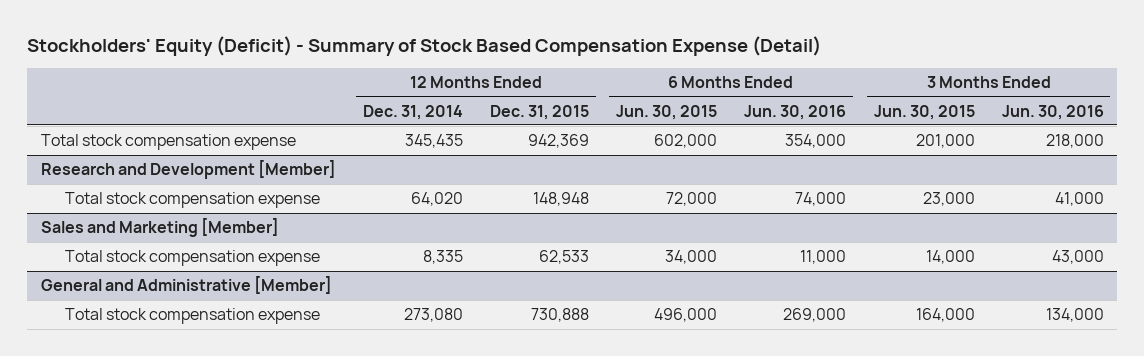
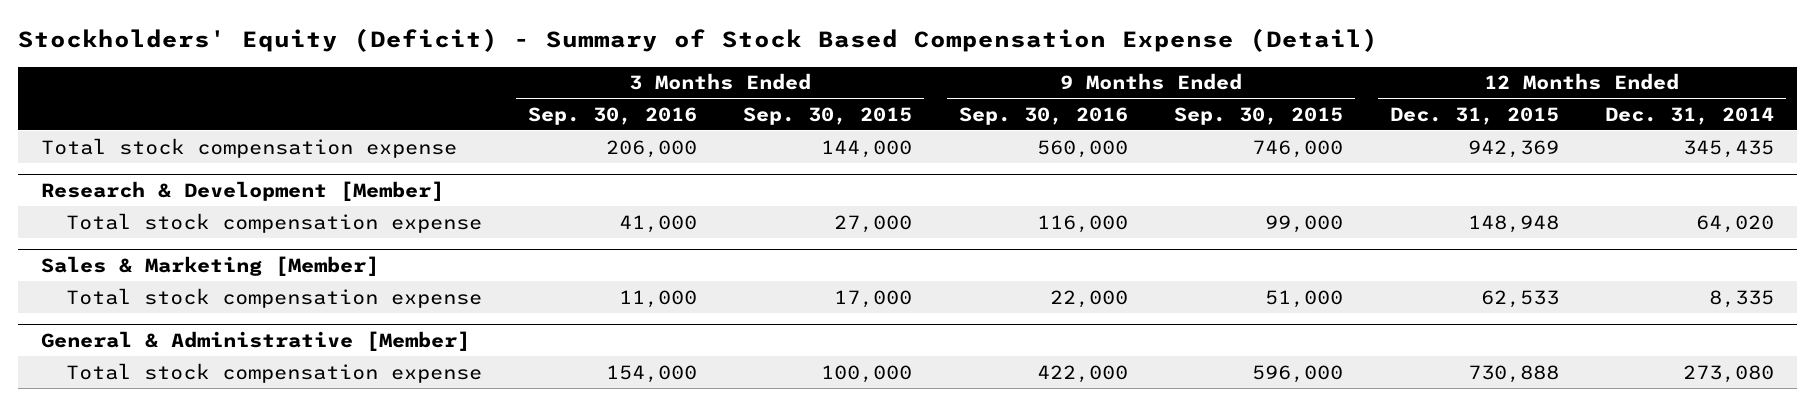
- | 12 Months Ended Dec. 31, 2014 | 12 Months Ended Dec. 31, 2015 | 6 Months Ended Jun. 30, 2015 | 6 Months Ended Jun. 30, 2016 | 3 Months Ended Jun. 30, 2015 | 3 Months Ended Jun. 30, 2016
+ | 3 Months Ended Sep. 30, 2016 | 3 Months Ended Sep. 30, 2015 | 9 Months Ended Sep. 30, 2016 | 9 Months Ended Sep. 30, 2015 | 12 Months Ended Dec. 31, 2015 | 12 Months Ended Dec. 31, 2014
- Research and Development [Member]
+ Research & Development [Member]
- Sales and Marketing [Member]
+ Sales & Marketing [Member]
- General and Administrative [Member]
+ General & Administrative [Member]

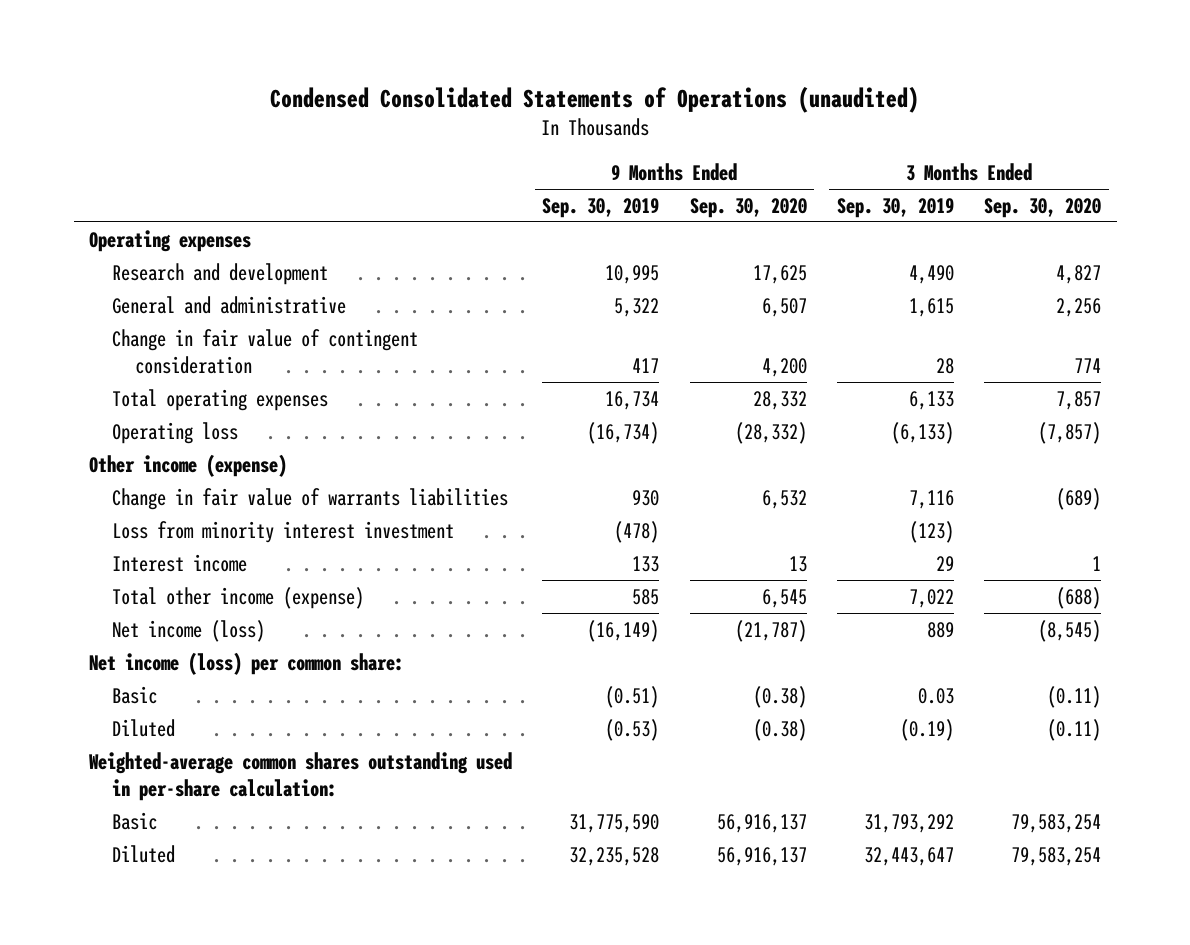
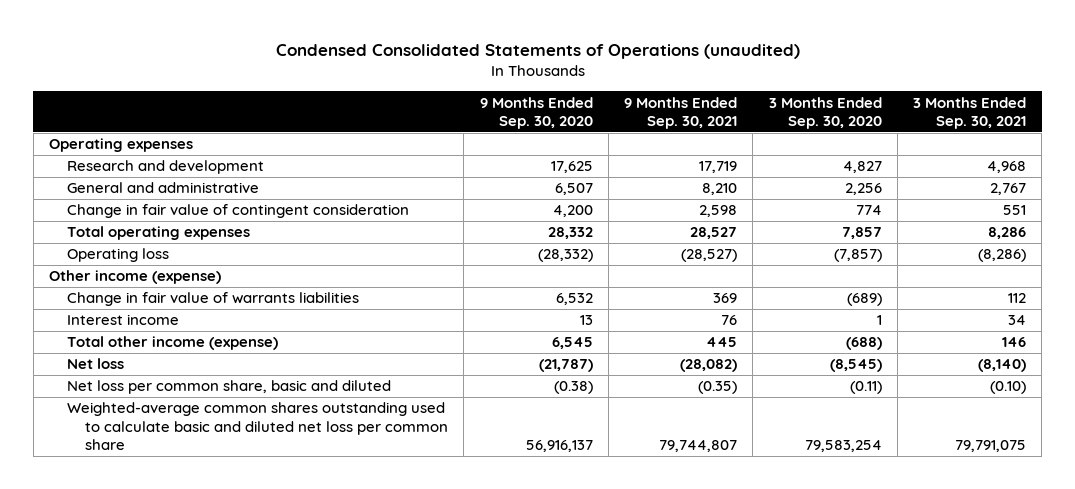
- | 9 Months Ended Sep. 30, 2019 | 9 Months Ended Sep. 30, 2020 | 3 Months Ended Sep. 30, 2019 | 3 Months Ended Sep. 30, 2020
+ | 9 Months Ended Sep. 30, 2020 | 9 Months Ended Sep. 30, 2021 | 3 Months Ended Sep. 30, 2020 | 3 Months Ended Sep. 30, 2021
- Loss from minority interest investment | (478) | | (123) |
- Net income (loss) | (16,149) | (21,787) | 889 | (8,545)
- Net income (loss) per common share:
- Basic | (0.51) | (0.38) | 0.03 | (0.11)
- Diluted | (0.53) | (0.38) | (0.19) | (0.11)
- Weighted-average common shares outstanding used in per-share calculation:
- Basic | 31,775,590 | 56,916,137 | 31,793,292 | 79,583,254
- Diluted | 32,235,528 | 56,916,137 | 32,443,647 | 79,583,254
+ Net loss | (21,787) | (28,082) | (8,545) | (8,140)
+ Net loss per common share, basic and diluted | (0.38) | (0.35) | (0.11) | (0.10)
+ Weighted-average common shares outstanding used to calculate basic and diluted net loss per common share | 56,916,137 | 79,744,807 | 79,583,254 | 79,791,075

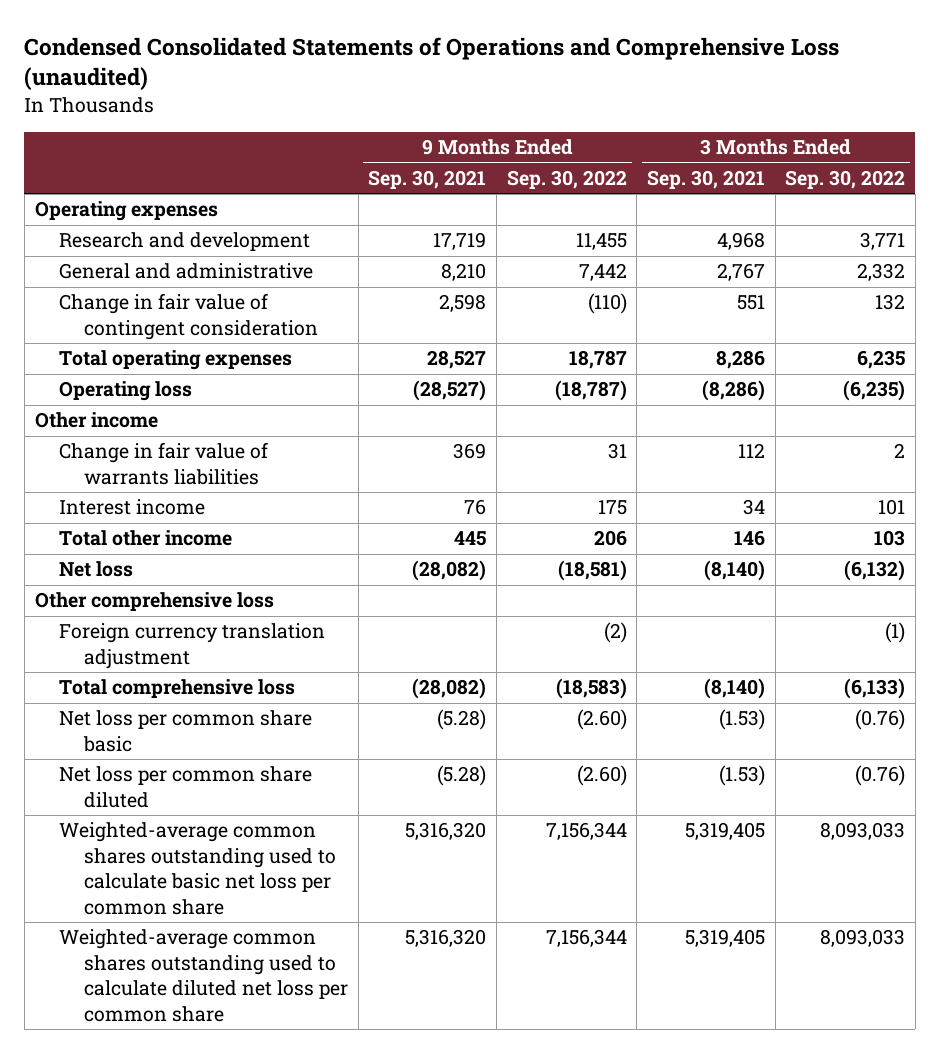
- Condensed Consolidated Statements of Operations (unaudited)
+ Condensed Consolidated Statements of Operations and Comprehensive Loss (unaudited)
- | 9 Months Ended Sep. 30, 2020 | 9 Months Ended Sep. 30, 2021 | 3 Months Ended Sep. 30, 2020 | 3 Months Ended Sep. 30, 2021
+ | 9 Months Ended Sep. 30, 2021 | 9 Months Ended Sep. 30, 2022 | 3 Months Ended Sep. 30, 2021 | 3 Months Ended Sep. 30, 2022
- Other income (expense)
+ Other income
- Total other income (expense) | 6,545 | 445 | (688) | 146
+ Total other income | 445 | 206 | 146 | 103
- Net loss per common share, basic and diluted | (0.38) | (0.35) | (0.11) | (0.10)
- Weighted-average common shares outstanding used to calculate basic and diluted net loss per common share | 56,916,137 | 79,744,807 | 79,583,254 | 79,791,075
+ Other comprehensive loss
+ Foreign currency translation adjustment | | (2) | | (1)
+ Total comprehensive loss | (28,082) | (18,583) | (8,140) | (6,133)
+ Net loss per common share basic | (5.28) | (2.60) | (1.53) | (0.76)
+ Net loss per common share diluted | (5.28) | (2.60) | (1.53) | (0.76)
+ Weighted-average common shares outstanding used to calculate basic net loss per common share | 5,316,320 | 7,156,344 | 5,319,405 | 8,093,033
+ Weighted-average common shares outstanding used to calculate diluted net loss per common share | 5,316,320 | 7,156,344 | 5,319,405 | 8,093,033

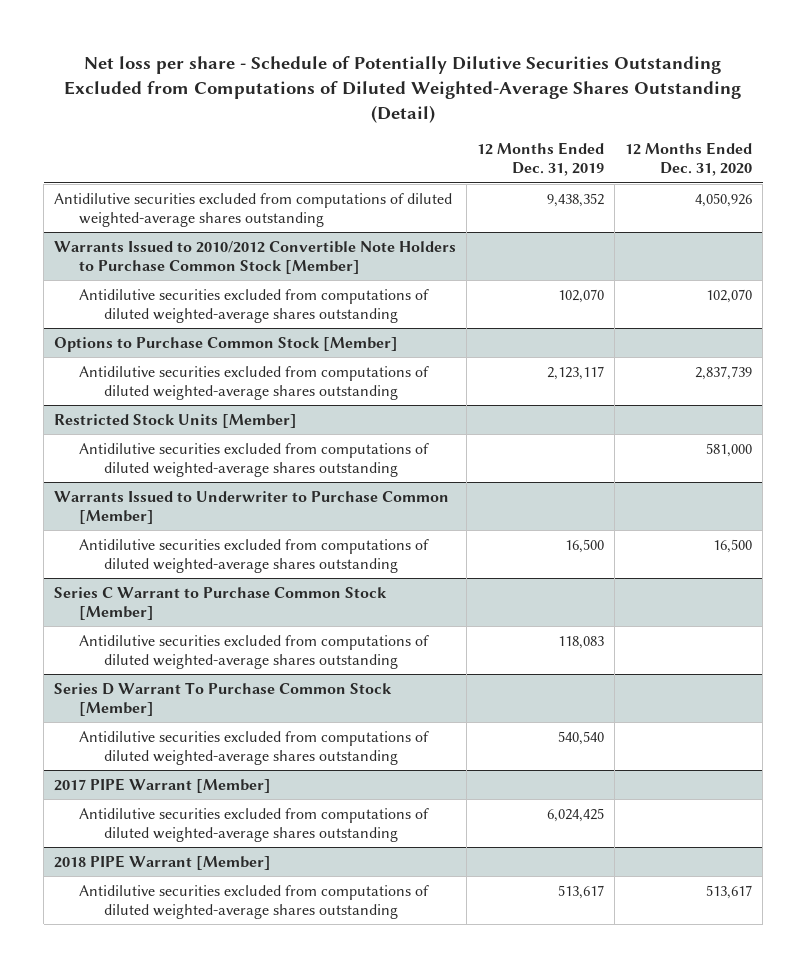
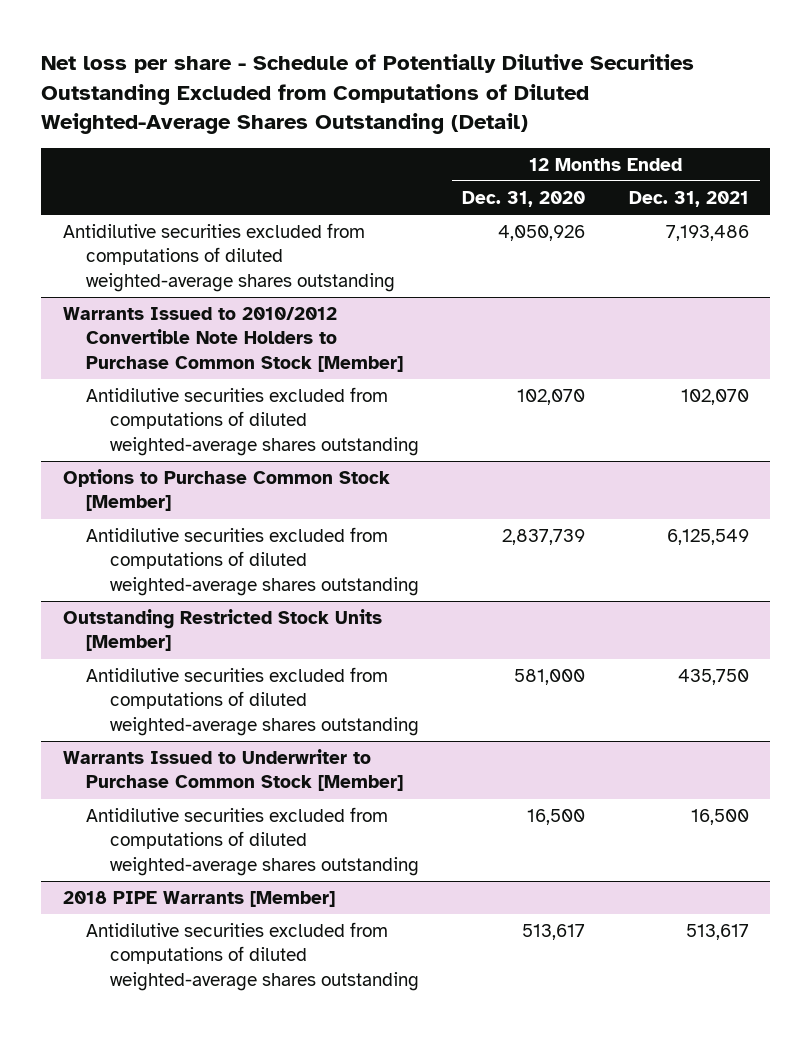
- | 12 Months Ended Dec. 31, 2019 | 12 Months Ended Dec. 31, 2020
+ | 12 Months Ended Dec. 31, 2020 | 12 Months Ended Dec. 31, 2021
- Restricted Stock Units [Member]
+ Outstanding Restricted Stock Units [Member]
- Warrants Issued to Underwriter to Purchase Common [Member]
+ Warrants Issued to Underwriter to Purchase Common Stock [Member]
- Series C Warrant to Purchase Common Stock [Member]
- Antidilutive securities excluded from computations of diluted weighted-average shares outstanding | 118,083 |
- Series D Warrant To Purchase Common Stock [Member]
- Antidilutive securities excluded from computations of diluted weighted-average shares outstanding | 540,540 |
- 2017 PIPE Warrant [Member]
- Antidilutive securities excluded from computations of diluted weighted-average shares outstanding | 6,024,425 |
- 2018 PIPE Warrant [Member]
+ 2018 PIPE Warrants [Member]

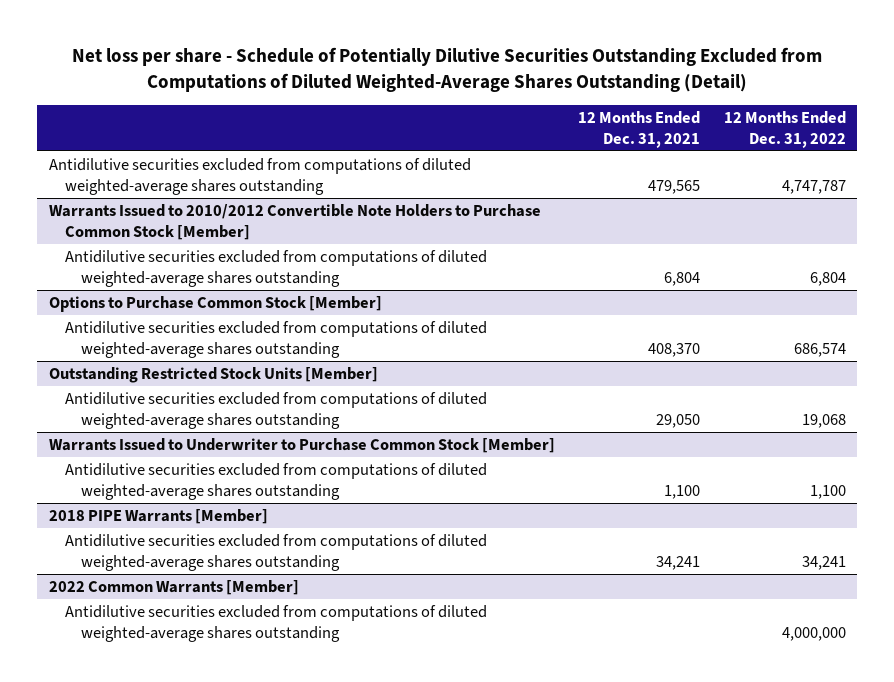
- | 12 Months Ended Dec. 31, 2020 | 12 Months Ended Dec. 31, 2021
+ | 12 Months Ended Dec. 31, 2021 | 12 Months Ended Dec. 31, 2022
- Antidilutive securities excluded from computations of diluted weighted-average shares outstanding | 4,050,926 | 7,193,486
+ Antidilutive securities excluded from computations of diluted weighted-average shares outstanding | 479,565 | 4,747,787
@ Warrants Issued to 2010/2012 Convertible Note Holders to Purchase Common Stock [Member]
- Antidilutive securities excluded from computations of diluted weighted-average shares outstanding | 102,070 | 102,070
+ Antidilutive securities excluded from computations of diluted weighted-average shares outstanding | 6,804 | 6,804
@ Options to Purchase Common Stock [Member]
- Antidilutive securities excluded from computations of diluted weighted-average shares outstanding | 2,837,739 | 6,125,549
+ Antidilutive securities excluded from computations of diluted weighted-average shares outstanding | 408,370 | 686,574
@ Outstanding Restricted Stock Units [Member]
- Antidilutive securities excluded from computations of diluted weighted-average shares outstanding | 581,000 | 435,750
+ Antidilutive securities excluded from computations of diluted weighted-average shares outstanding | 29,050 | 19,068
@ Warrants Issued to Underwriter to Purchase Common Stock [Member]
- Antidilutive securities excluded from computations of diluted weighted-average shares outstanding | 16,500 | 16,500
+ Antidilutive securities excluded from computations of diluted weighted-average shares outstanding | 1,100 | 1,100
@ 2018 PIPE Warrants [Member]
- Antidilutive securities excluded from computations of diluted weighted-average shares outstanding | 513,617 | 513,617
+ Antidilutive securities excluded from computations of diluted weighted-average shares outstanding | 34,241 | 34,241
+ 2022 Common Warrants [Member]
+ Antidilutive securities excluded from computations of diluted weighted-average shares outstanding | | 4,000,000

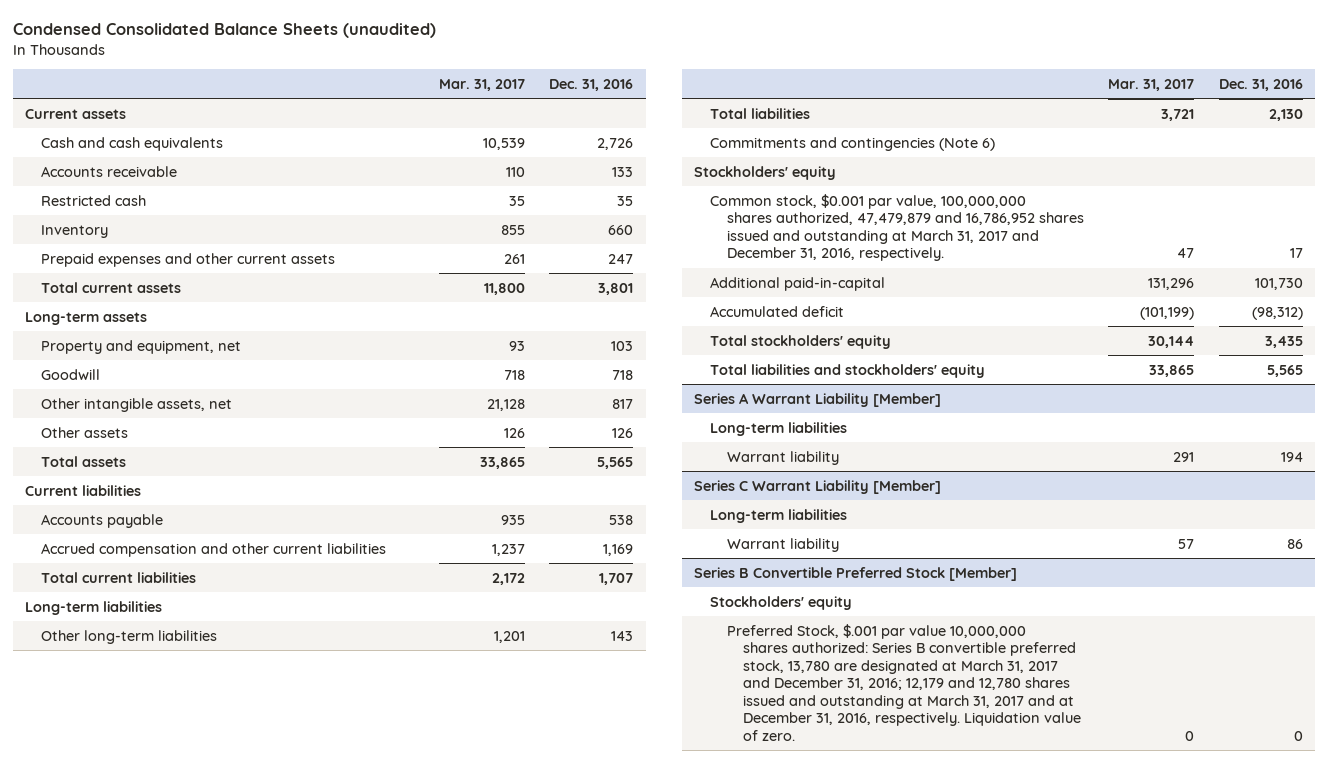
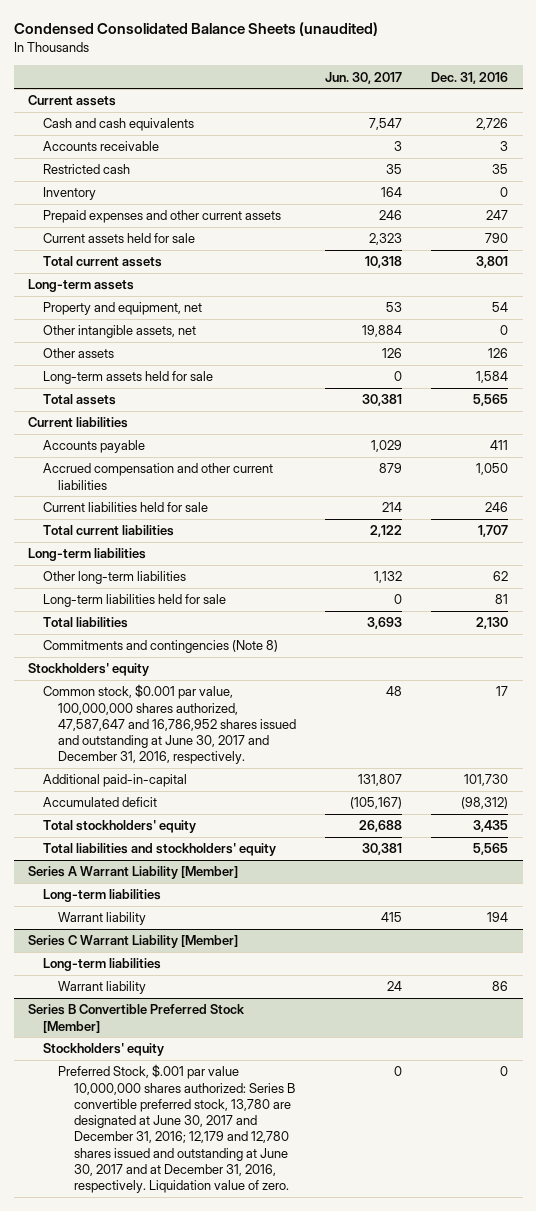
- | Mar. 31, 2017 | Dec. 31, 2016
+ | Jun. 30, 2017 | Dec. 31, 2016
- Accounts receivable | 110 | 133
+ Accounts receivable | 3 | 3
- Inventory | 855 | 660
+ Inventory | 164 | 0
+ Current assets held for sale | 2,323 | 790
- Property and equipment, net | 93 | 103
- Goodwill | 718 | 718
- Other intangible assets, net | 21,128 | 817
+ Property and equipment, net | 53 | 54
+ Other intangible assets, net | 19,884 | 0
+ Long-term assets held for sale | 0 | 1,584
- Accounts payable | 935 | 538
- Accrued compensation and other current liabilities | 1,237 | 1,169
+ Accounts payable | 1,029 | 411
+ Accrued compensation and other current liabilities | 879 | 1,050
+ Current liabilities held for sale | 214 | 246
- Other long-term liabilities | 1,201 | 143
+ Other long-term liabilities | 1,132 | 62
+ Long-term liabilities held for sale | 0 | 81
- Commitments and contingencies (Note 6)
+ Commitments and contingencies (Note 8)
- Common stock, $0.001 par value, 100,000,000 shares authorized, 47,479,879 and 16,786,952 shares issued and outstanding at March 31, 2017 and December 31, 2016, respectively. | 47 | 17
+ Common stock, $0.001 par value, 100,000,000 shares authorized, 47,587,647 and 16,786,952 shares issued and outstanding at June 30, 2017 and December 31, 2016, respectively. | 48 | 17
@ Series B Convertible Preferred Stock [Member]
- Preferred Stock, $.001 par value 10,000,000 shares authorized: Series B convertible preferred stock, 13,780 are designated at March 31, 2017 and December 31, 2016; 12,179 and 12,780 shares issued and outstanding at March 31, 2017 and at December 31, 2016, respectively. Liquidation value of zero. | 0 | 0
+ Preferred Stock, $.001 par value 10,000,000 shares authorized: Series B convertible preferred stock, 13,780 are designated at June 30, 2017 and December 31, 2016; 12,179 and 12,780 shares issued and outstanding at June 30, 2017 and at December 31, 2016, respectively. Liquidation value of zero. | 0 | 0

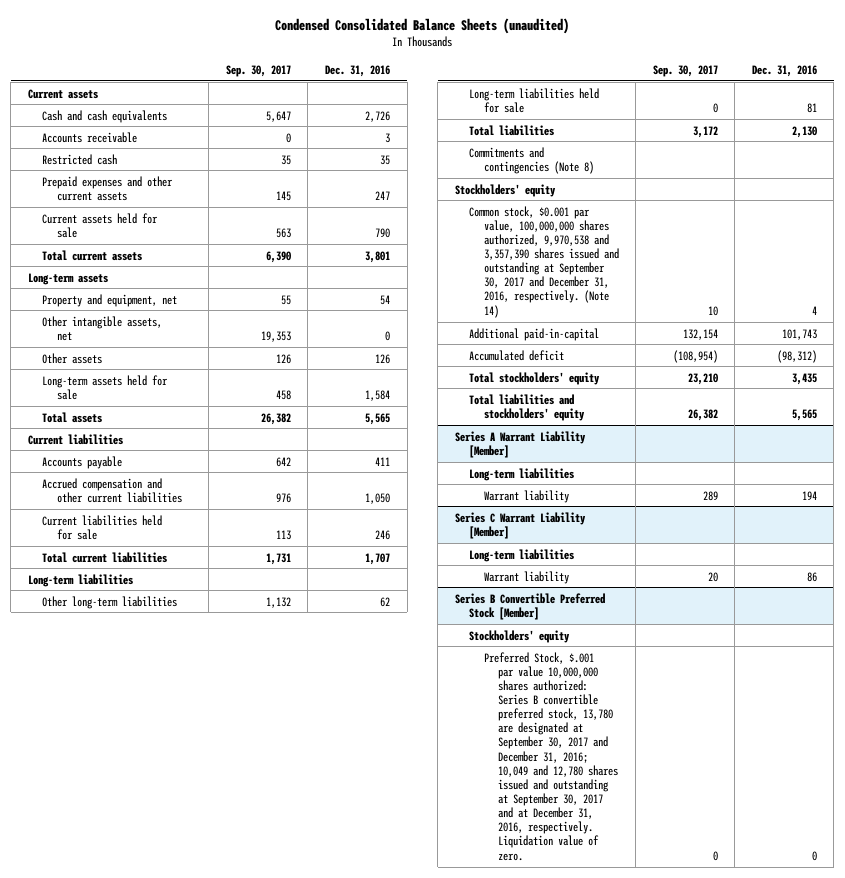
- | Jun. 30, 2017 | Dec. 31, 2016
+ | Sep. 30, 2017 | Dec. 31, 2016
- Inventory | 164 | 0
- Common stock, $0.001 par value, 100,000,000 shares authorized, 47,587,647 and 16,786,952 shares issued and outstanding at June 30, 2017 and December 31, 2016, respectively. | 48 | 17
- Additional paid-in-capital | 131,807 | 101,730
+ Common stock, $0.001 par value, 100,000,000 shares authorized, 9,970,538 and 3,357,390 shares issued and outstanding at September 30, 2017 and December 31, 2016, respectively. (Note 14) | 10 | 4
+ Additional paid-in-capital | 132,154 | 101,743
@ Series B Convertible Preferred Stock [Member]
- Preferred Stock, $.001 par value 10,000,000 shares authorized: Series B convertible preferred stock, 13,780 are designated at June 30, 2017 and December 31, 2016; 12,179 and 12,780 shares issued and outstanding at June 30, 2017 and at December 31, 2016, respectively. Liquidation value of zero. | 0 | 0
+ Preferred Stock, $.001 par value 10,000,000 shares authorized: Series B convertible preferred stock, 13,780 are designated at September 30, 2017 and December 31, 2016; 10,049 and 12,780 shares issued and outstanding at September 30, 2017 and at December 31, 2016, respectively. Liquidation value of zero. | 0 | 0

